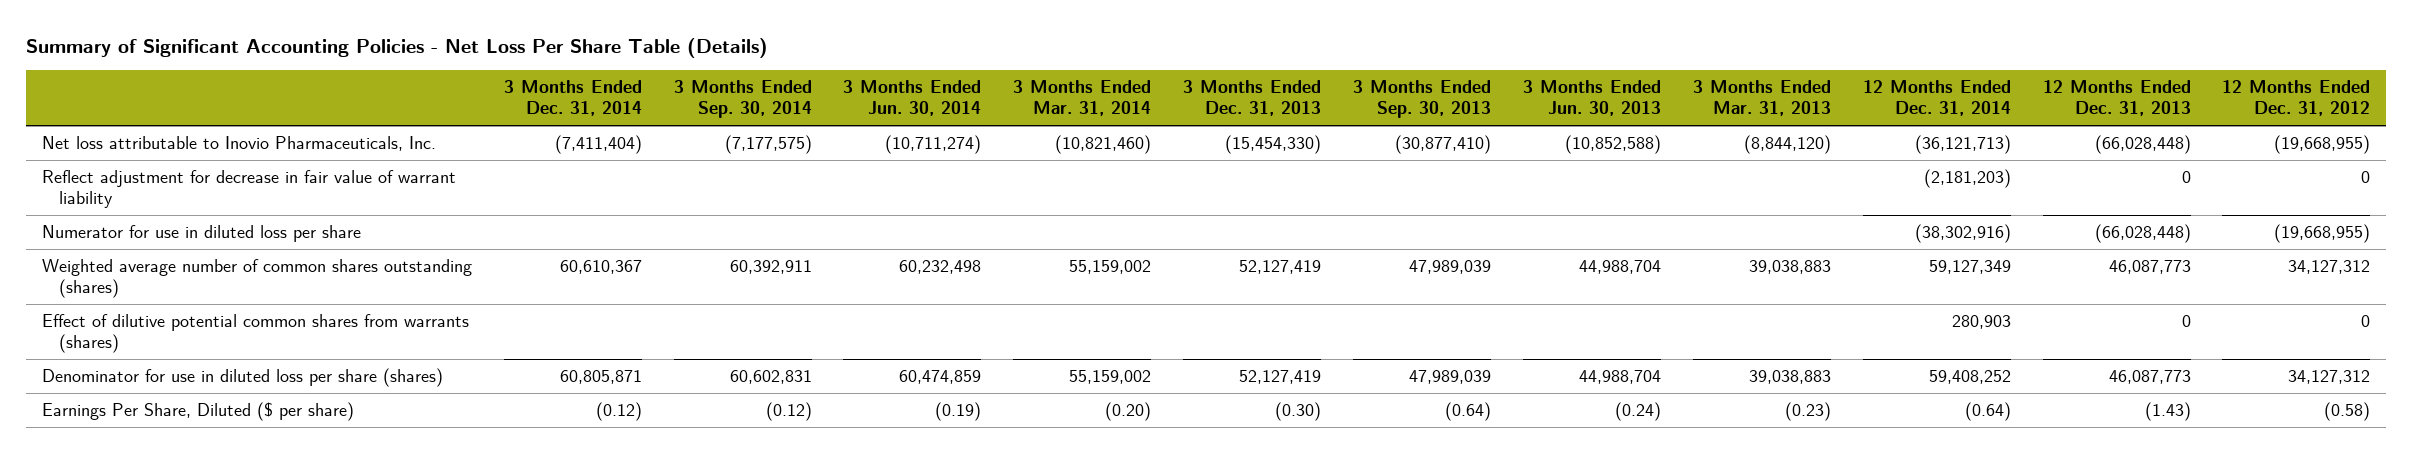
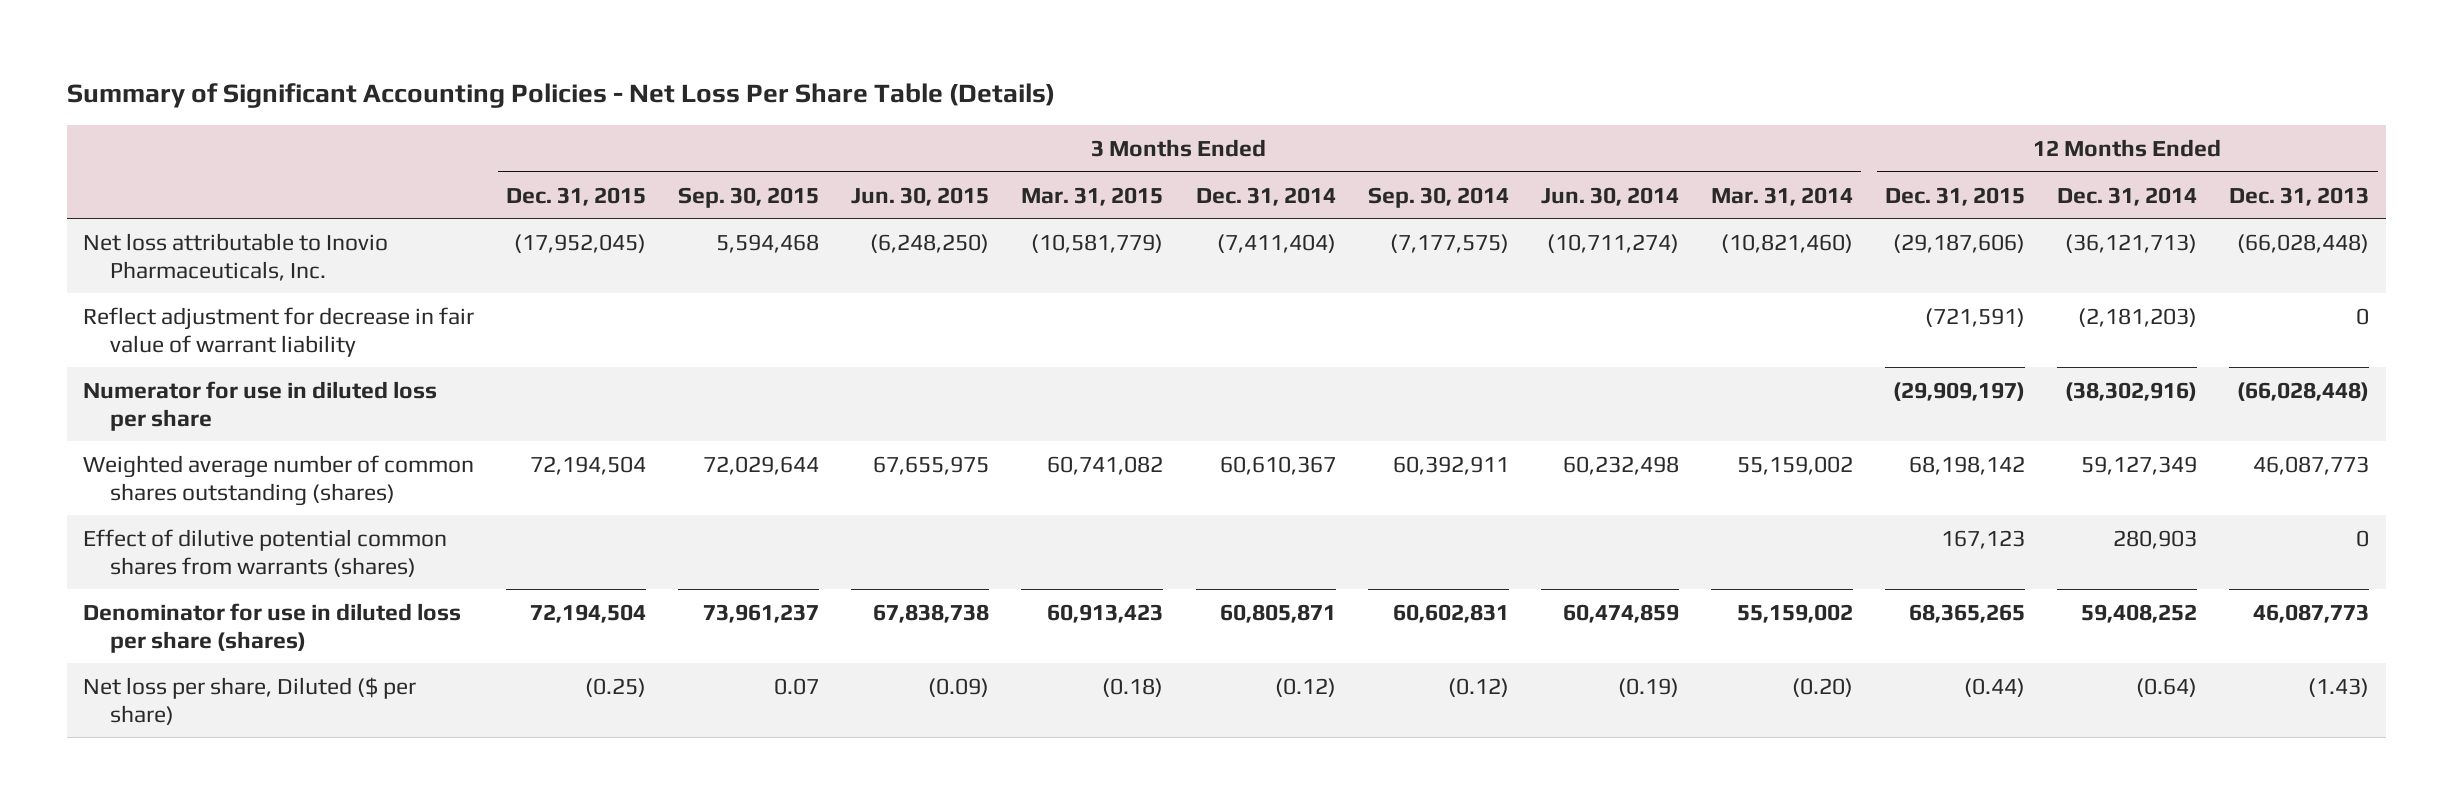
- | 3 Months Ended Dec. 31, 2014 | 3 Months Ended Sep. 30, 2014 | 3 Months Ended Jun. 30, 2014 | 3 Months Ended Mar. 31, 2014 | 3 Months Ended Dec. 31, 2013 | 3 Months Ended Sep. 30, 2013 | 3 Months Ended Jun. 30, 2013 | 3 Months Ended Mar. 31, 2013 | 12 Months Ended Dec. 31, 2014 | 12 Months Ended Dec. 31, 2013 | 12 Months Ended Dec. 31, 2012
+ | 3 Months Ended Dec. 31, 2015 | 3 Months Ended Sep. 30, 2015 | 3 Months Ended Jun. 30, 2015 | 3 Months Ended Mar. 31, 2015 | 3 Months Ended Dec. 31, 2014 | 3 Months Ended Sep. 30, 2014 | 3 Months Ended Jun. 30, 2014 | 3 Months Ended Mar. 31, 2014 | 12 Months Ended Dec. 31, 2015 | 12 Months Ended Dec. 31, 2014 | 12 Months Ended Dec. 31, 2013
- Earnings Per Share, Diluted ($ per share) | (0.12) | (0.12) | (0.19) | (0.20) | (0.30) | (0.64) | (0.24) | (0.23) | (0.64) | (1.43) | (0.58)
+ Net loss per share, Diluted ($ per share) | (0.25) | 0.07 | (0.09) | (0.18) | (0.12) | (0.12) | (0.19) | (0.20) | (0.44) | (0.64) | (1.43)

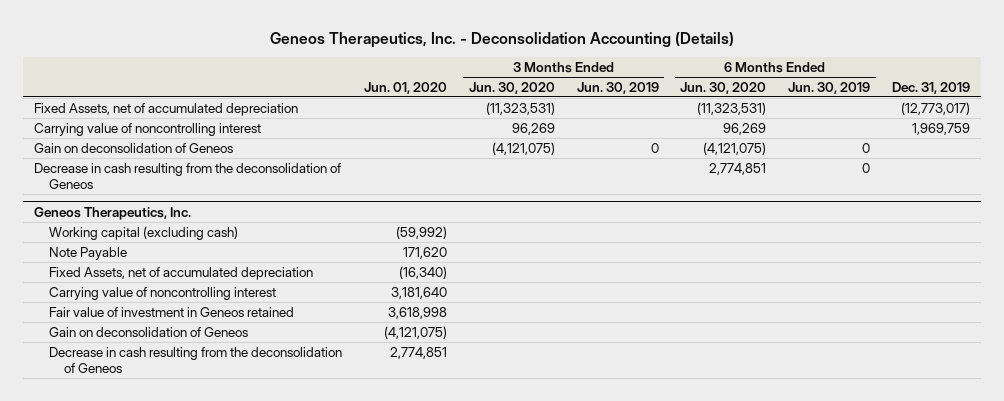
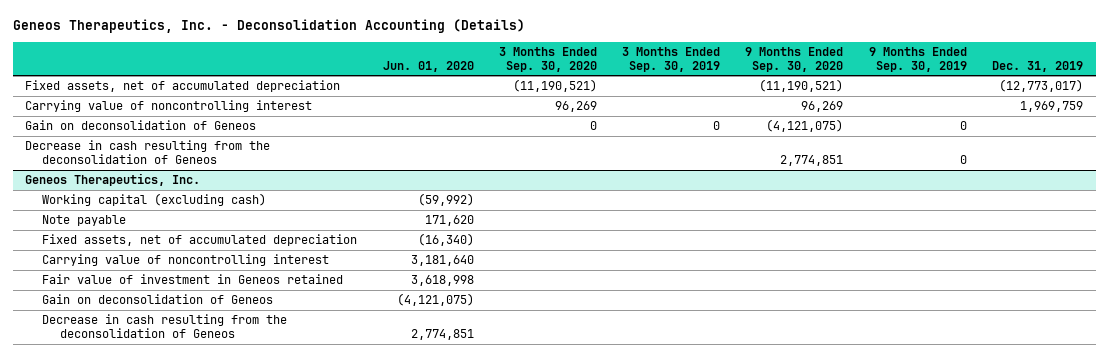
- | Jun. 01, 2020 | 3 Months Ended Jun. 30, 2020 | 3 Months Ended Jun. 30, 2019 | 6 Months Ended Jun. 30, 2020 | 6 Months Ended Jun. 30, 2019 | Dec. 31, 2019
+ | Jun. 01, 2020 | 3 Months Ended Sep. 30, 2020 | 3 Months Ended Sep. 30, 2019 | 9 Months Ended Sep. 30, 2020 | 9 Months Ended Sep. 30, 2019 | Dec. 31, 2019
- Fixed Assets, net of accumulated depreciation | | (11,323,531) | | (11,323,531) | | (12,773,017)
+ Fixed assets, net of accumulated depreciation | | (11,190,521) | | (11,190,521) | | (12,773,017)
@ Geneos Therapeutics, Inc.
- Note Payable | 171,620 | | | | |
- Fixed Assets, net of accumulated depreciation | (16,340) | | | | |
+ Note payable | 171,620 | | | | |
+ Fixed assets, net of accumulated depreciation | (16,340) | | | | |

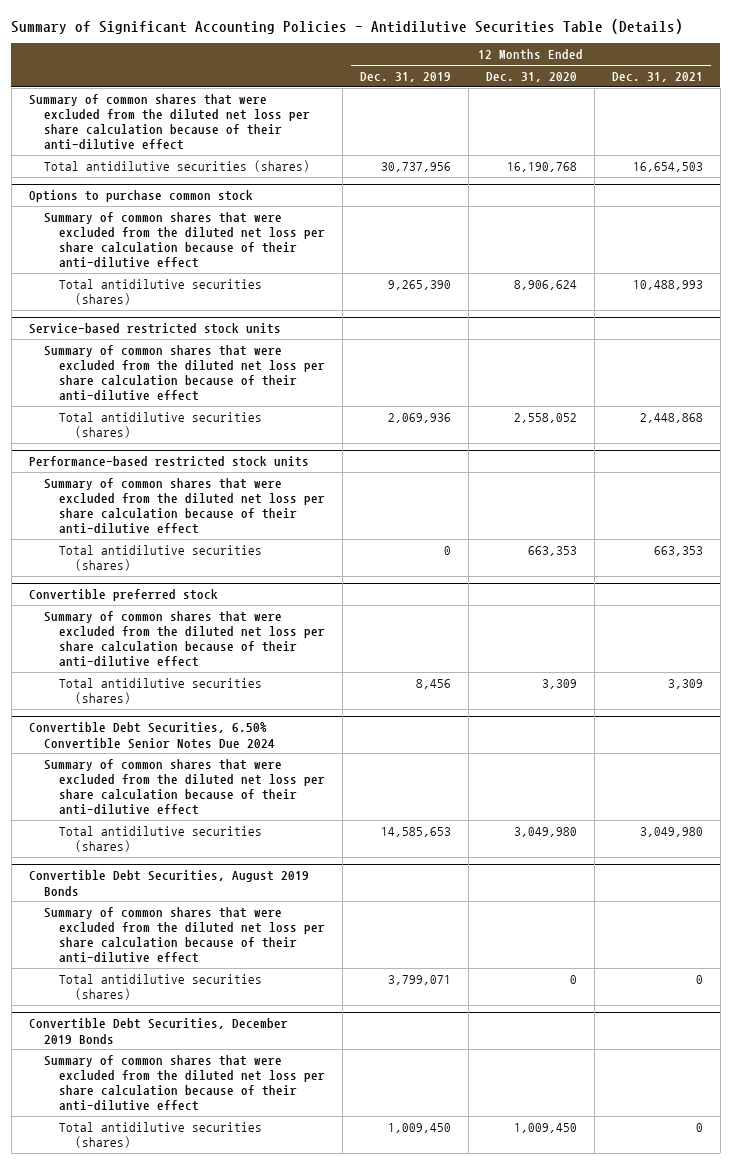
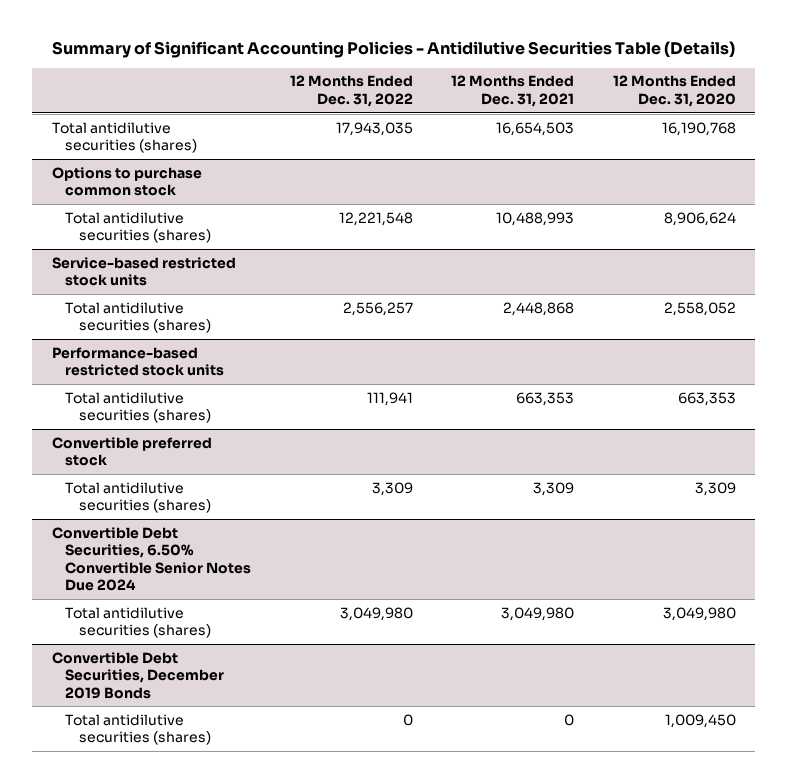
- | 12 Months Ended Dec. 31, 2019 | 12 Months Ended Dec. 31, 2020 | 12 Months Ended Dec. 31, 2021
+ | 12 Months Ended Dec. 31, 2022 | 12 Months Ended Dec. 31, 2021 | 12 Months Ended Dec. 31, 2020
- Summary of common shares that were excluded from the diluted net loss per share calculation because of their anti-dilutive effect
@ Options to purchase common stock
- Summary of common shares that were excluded from the diluted net loss per share calculation because of their anti-dilutive effect
@ Service-based restricted stock units
- Summary of common shares that were excluded from the diluted net loss per share calculation because of their anti-dilutive effect
@ Performance-based restricted stock units
- Summary of common shares that were excluded from the diluted net loss per share calculation because of their anti-dilutive effect
@ Convertible preferred stock
- Summary of common shares that were excluded from the diluted net loss per share calculation because of their anti-dilutive effect
@ Convertible Debt Securities, 6.50% Convertible Senior Notes Due 2024
- Summary of common shares that were excluded from the diluted net loss per share calculation because of their anti-dilutive effect
- Convertible Debt Securities, August 2019 Bonds
- Summary of common shares that were excluded from the diluted net loss per share calculation because of their anti-dilutive effect
- Total antidilutive securities (shares) | 3,799,071 | 0 | 0
@ Convertible Debt Securities, December 2019 Bonds
- Summary of common shares that were excluded from the diluted net loss per share calculation because of their anti-dilutive effect

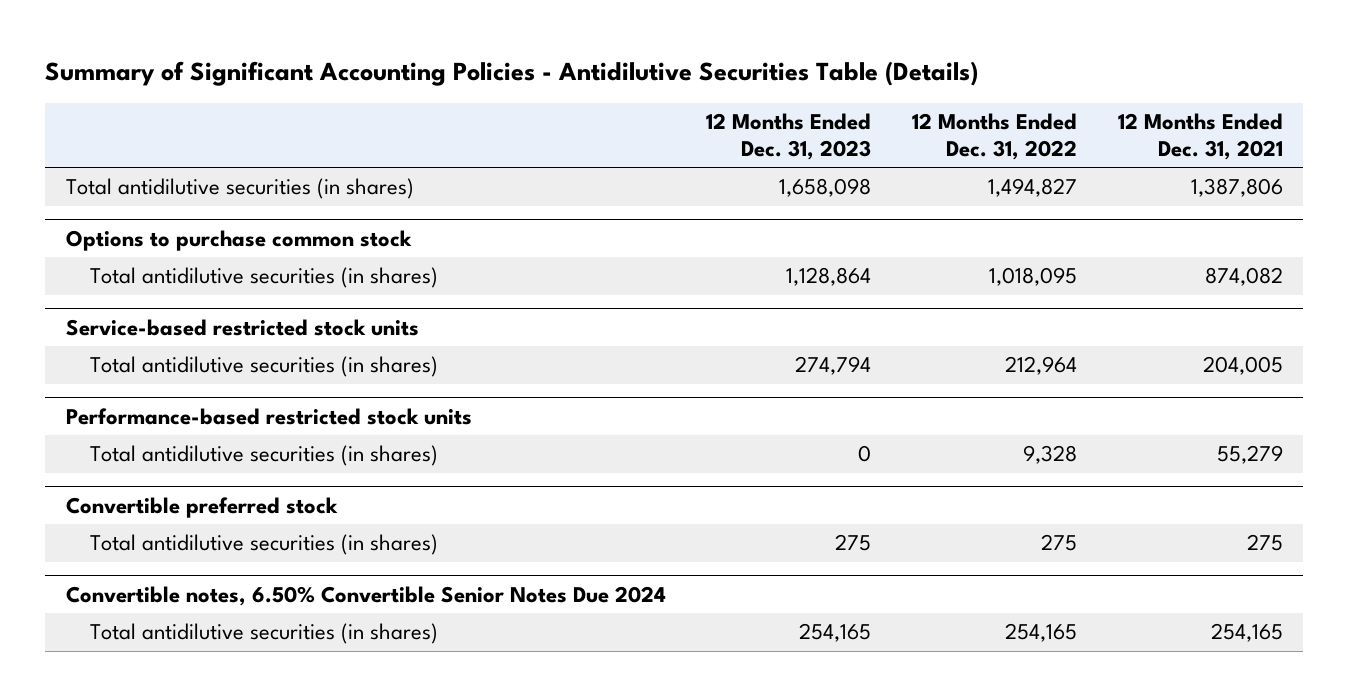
- | 12 Months Ended Dec. 31, 2022 | 12 Months Ended Dec. 31, 2021 | 12 Months Ended Dec. 31, 2020
+ | 12 Months Ended Dec. 31, 2023 | 12 Months Ended Dec. 31, 2022 | 12 Months Ended Dec. 31, 2021
- Total antidilutive securities (shares) | 17,943,035 | 16,654,503 | 16,190,768
+ Total antidilutive securities (in shares) | 1,658,098 | 1,494,827 | 1,387,806
@ Options to purchase common stock
- Total antidilutive securities (shares) | 12,221,548 | 10,488,993 | 8,906,624
+ Total antidilutive securities (in shares) | 1,128,864 | 1,018,095 | 874,082
@ Service-based restricted stock units
- Total antidilutive securities (shares) | 2,556,257 | 2,448,868 | 2,558,052
+ Total antidilutive securities (in shares) | 274,794 | 212,964 | 204,005
@ Performance-based restricted stock units
- Total antidilutive securities (shares) | 111,941 | 663,353 | 663,353
+ Total antidilutive securities (in shares) | 0 | 9,328 | 55,279
@ Convertible preferred stock
- Total antidilutive securities (shares) | 3,309 | 3,309 | 3,309
- Convertible Debt Securities, 6.50% Convertible Senior Notes Due 2024
- Total antidilutive securities (shares) | 3,049,980 | 3,049,980 | 3,049,980
- Convertible Debt Securities, December 2019 Bonds
- Total antidilutive securities (shares) | 0 | 0 | 1,009,450
@ Convertible preferred stock
+ Total antidilutive securities (in shares) | 275 | 275 | 275
+ Convertible notes, 6.50% Convertible Senior Notes Due 2024
+ Total antidilutive securities (in shares) | 254,165 | 254,165 | 254,165

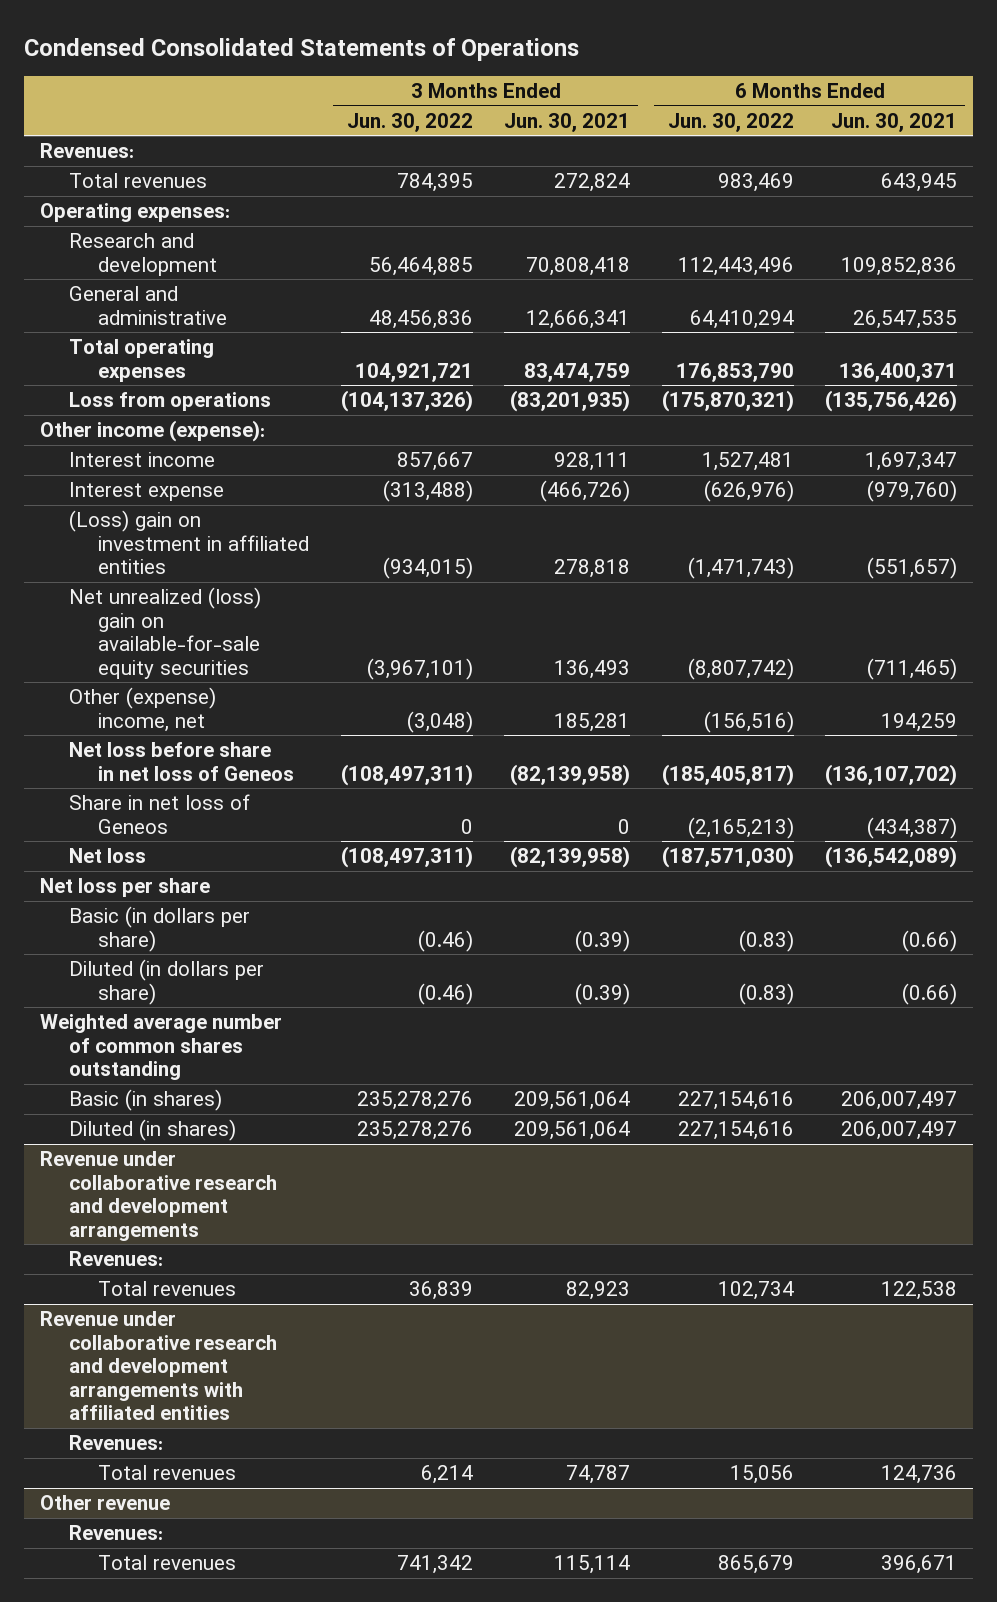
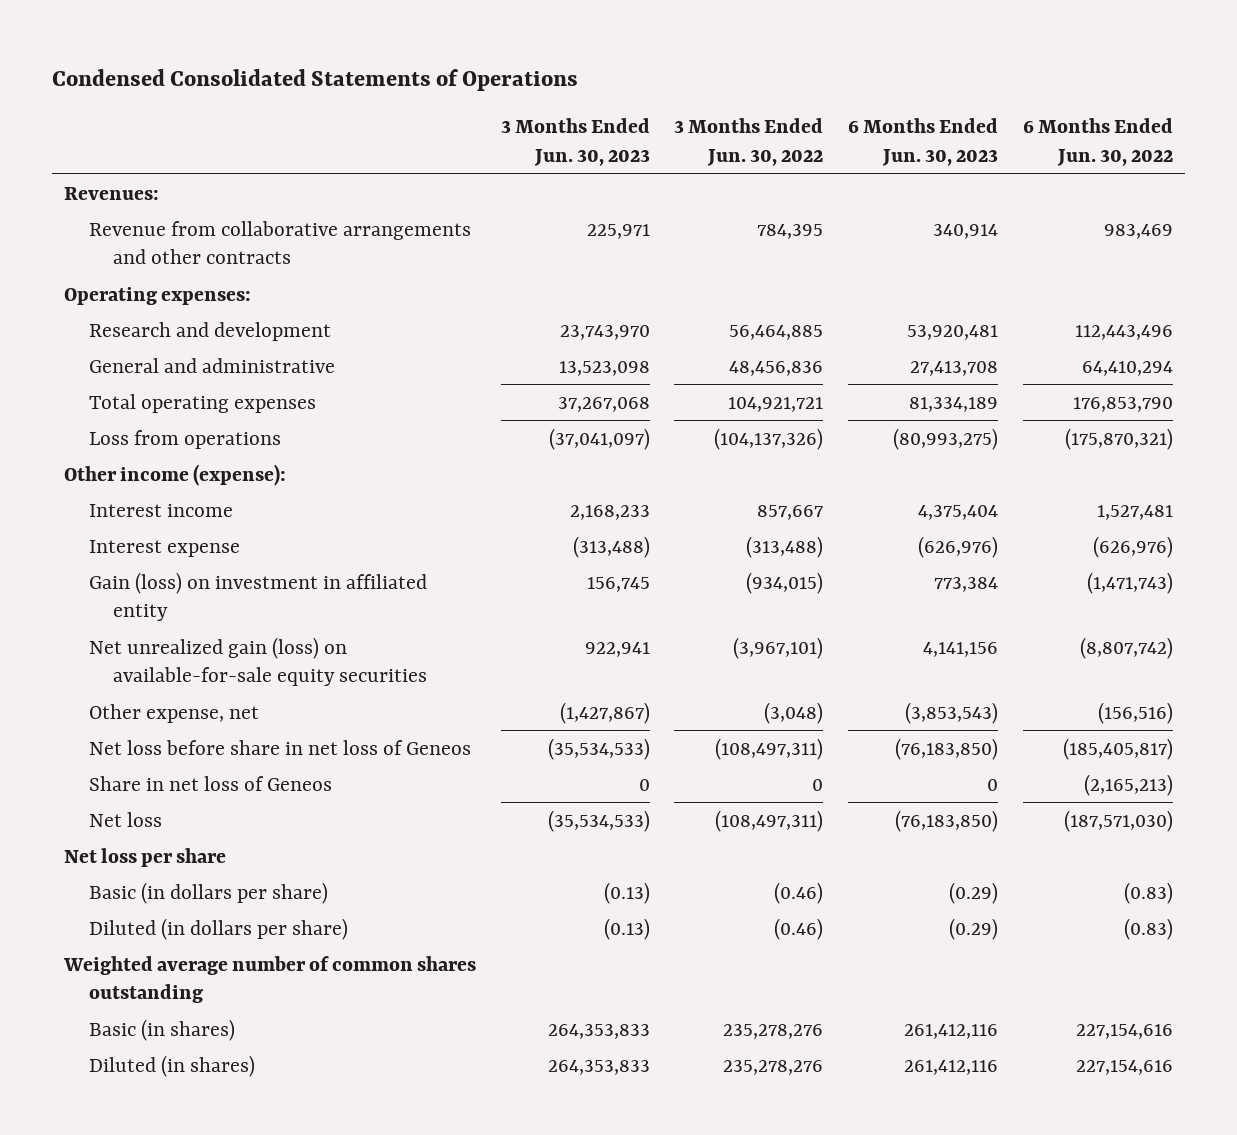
- | 3 Months Ended Jun. 30, 2022 | 3 Months Ended Jun. 30, 2021 | 6 Months Ended Jun. 30, 2022 | 6 Months Ended Jun. 30, 2021
+ | 3 Months Ended Jun. 30, 2023 | 3 Months Ended Jun. 30, 2022 | 6 Months Ended Jun. 30, 2023 | 6 Months Ended Jun. 30, 2022
- Total revenues | 784,395 | 272,824 | 983,469 | 643,945
+ Revenue from collaborative arrangements and other contracts | 225,971 | 784,395 | 340,914 | 983,469
- (Loss) gain on investment in affiliated entities | (934,015) | 278,818 | (1,471,743) | (551,657)
- Net unrealized (loss) gain on available-for-sale equity securities | (3,967,101) | 136,493 | (8,807,742) | (711,465)
- Other (expense) income, net | (3,048) | 185,281 | (156,516) | 194,259
+ Gain (loss) on investment in affiliated entity | 156,745 | (934,015) | 773,384 | (1,471,743)
+ Net unrealized gain (loss) on available-for-sale equity securities | 922,941 | (3,967,101) | 4,141,156 | (8,807,742)
+ Other expense, net | (1,427,867) | (3,048) | (3,853,543) | (156,516)
- Revenue under collaborative research and development arrangements
- Revenues:
- Total revenues | 36,839 | 82,923 | 102,734 | 122,538
- Revenue under collaborative research and development arrangements with affiliated entities
- Revenues:
- Total revenues | 6,214 | 74,787 | 15,056 | 124,736
- Other revenue
- Revenues:
- Total revenues | 741,342 | 115,114 | 865,679 | 396,671

